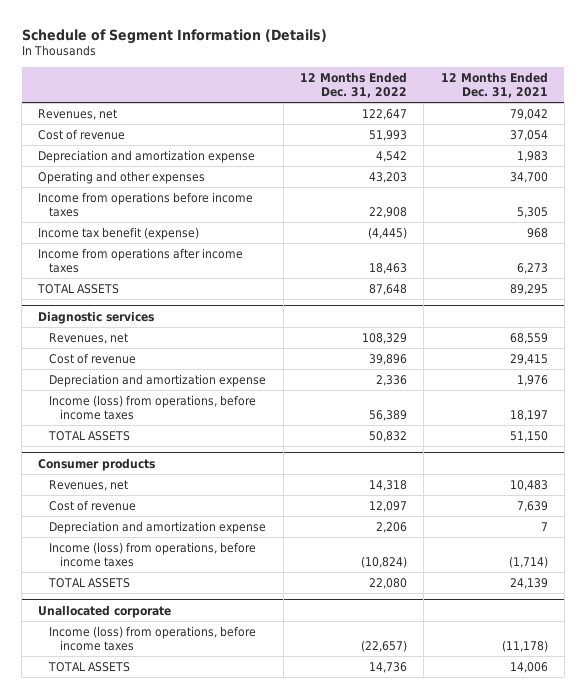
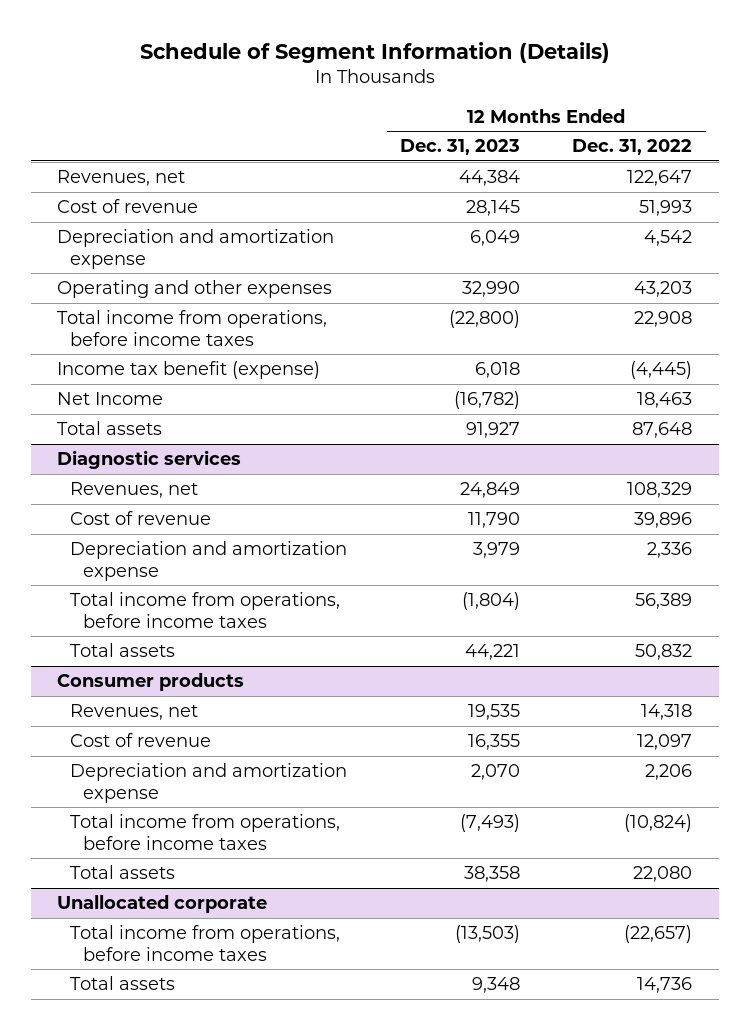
- | 12 Months Ended Dec. 31, 2022 | 12 Months Ended Dec. 31, 2021
+ | 12 Months Ended Dec. 31, 2023 | 12 Months Ended Dec. 31, 2022
- Income from operations before income taxes | 22,908 | 5,305
+ Total income from operations, before income taxes | (22,800) | 22,908
- Income from operations after income taxes | 18,463 | 6,273
- TOTAL ASSETS | 87,648 | 89,295
+ Net Income | (16,782) | 18,463
+ Total assets | 91,927 | 87,648
@ Diagnostic services
- Income (loss) from operations, before income taxes | 56,389 | 18,197
- TOTAL ASSETS | 50,832 | 51,150
+ Total income from operations, before income taxes | (1,804) | 56,389
+ Total assets | 44,221 | 50,832
@ Consumer products
- Income (loss) from operations, before income taxes | (10,824) | (1,714)
- TOTAL ASSETS | 22,080 | 24,139
+ Total income from operations, before income taxes | (7,493) | (10,824)
+ Total assets | 38,358 | 22,080
@ Unallocated corporate
- Income (loss) from operations, before income taxes | (22,657) | (11,178)
- TOTAL ASSETS | 14,736 | 14,006
+ Total income from operations, before income taxes | (13,503) | (22,657)
+ Total assets | 9,348 | 14,736

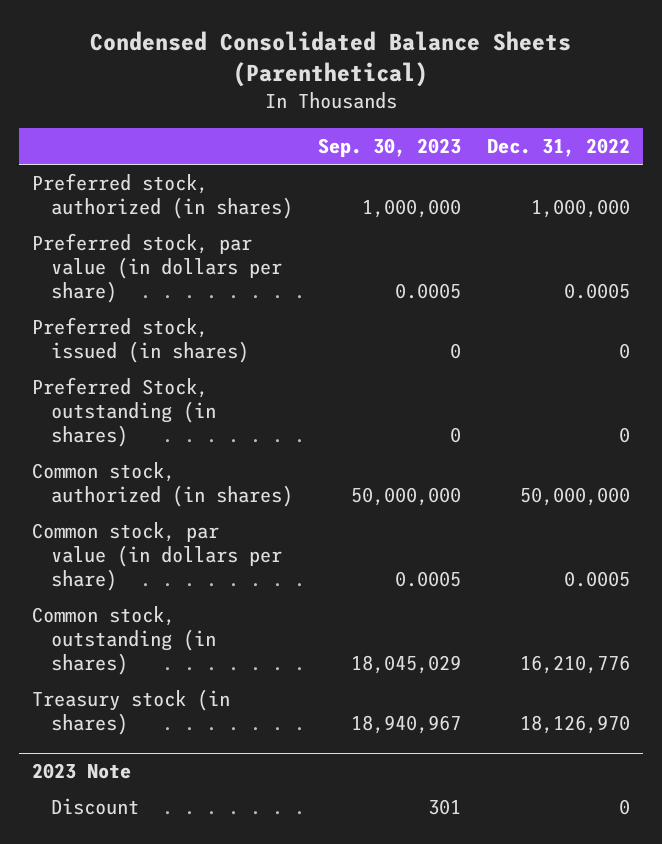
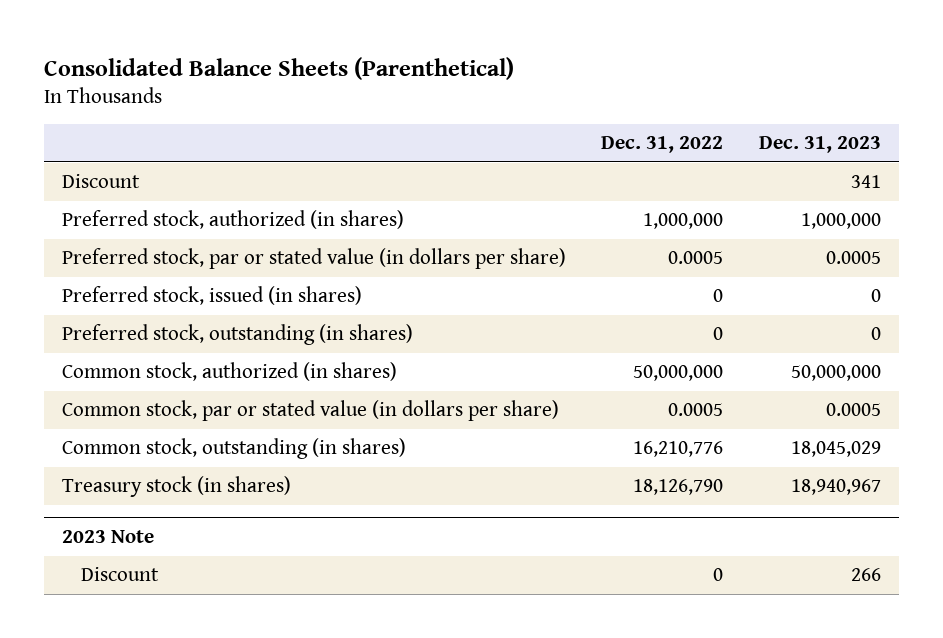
- Condensed Consolidated Balance Sheets (Parenthetical)
+ Consolidated Balance Sheets (Parenthetical)
- | Sep. 30, 2023 | Dec. 31, 2022
+ | Dec. 31, 2022 | Dec. 31, 2023
+ Discount | | 341
- Preferred stock, par value (in dollars per share) | 0.0005 | 0.0005
+ Preferred stock, par or stated value (in dollars per share) | 0.0005 | 0.0005
- Preferred Stock, outstanding (in shares) | 0 | 0
+ Preferred stock, outstanding (in shares) | 0 | 0
- Common stock, par value (in dollars per share) | 0.0005 | 0.0005
+ Common stock, par or stated value (in dollars per share) | 0.0005 | 0.0005
- Treasury stock (in shares) | 18,940,967 | 18,126,970
+ Treasury stock (in shares) | 18,126,790 | 18,940,967

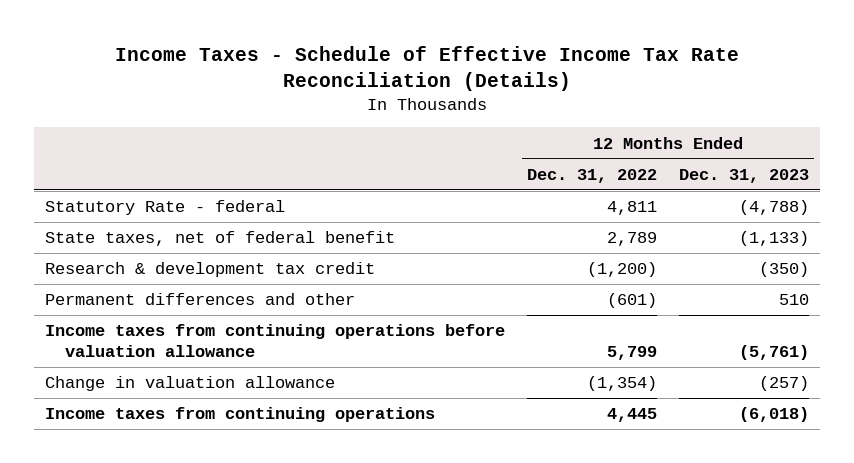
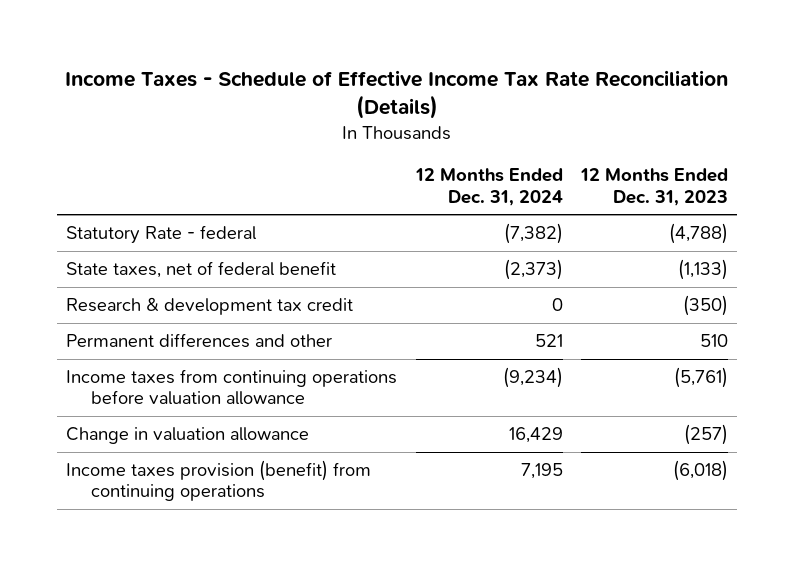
- | 12 Months Ended Dec. 31, 2022 | 12 Months Ended Dec. 31, 2023
+ | 12 Months Ended Dec. 31, 2024 | 12 Months Ended Dec. 31, 2023
- Income taxes from continuing operations | 4,445 | (6,018)
+ Income taxes provision (benefit) from continuing operations | 7,195 | (6,018)

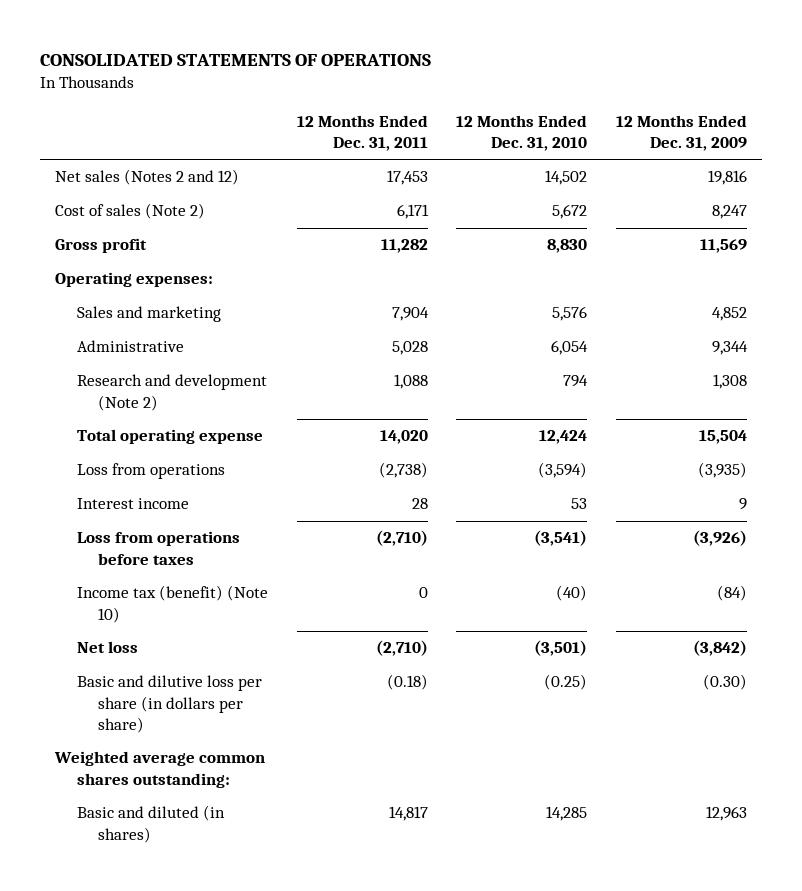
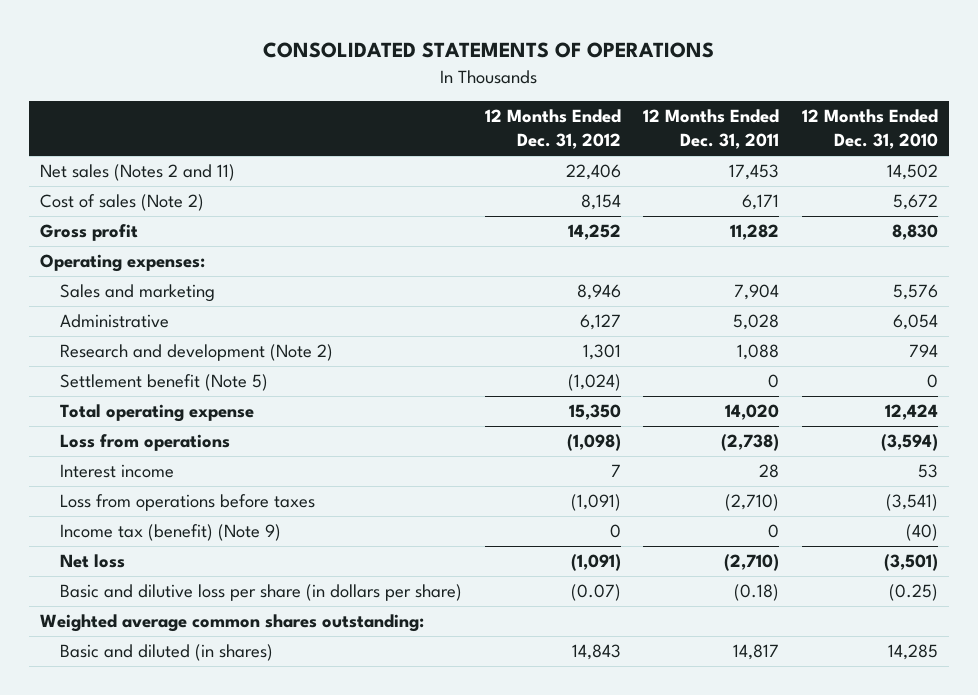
- | 12 Months Ended Dec. 31, 2011 | 12 Months Ended Dec. 31, 2010 | 12 Months Ended Dec. 31, 2009
+ | 12 Months Ended Dec. 31, 2012 | 12 Months Ended Dec. 31, 2011 | 12 Months Ended Dec. 31, 2010
- Net sales (Notes 2 and 12) | 17,453 | 14,502 | 19,816
+ Net sales (Notes 2 and 11) | 22,406 | 17,453 | 14,502
+ Settlement benefit (Note 5) | (1,024) | 0 | 0
- Income tax (benefit) (Note 10) | 0 | (40) | (84)
+ Income tax (benefit) (Note 9) | 0 | 0 | (40)

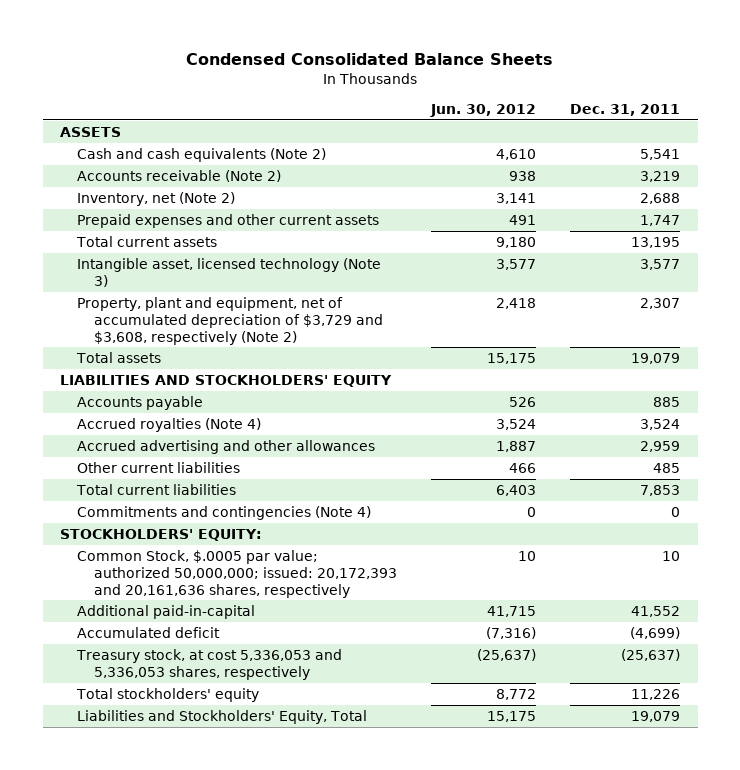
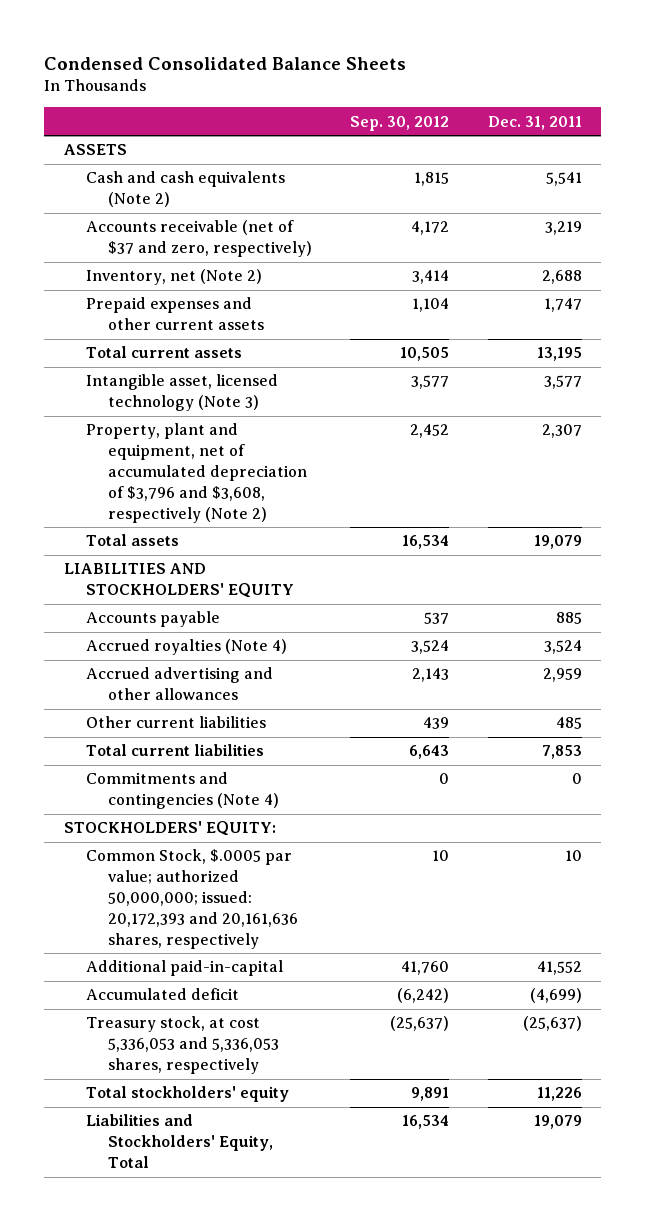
- | Jun. 30, 2012 | Dec. 31, 2011
+ | Sep. 30, 2012 | Dec. 31, 2011
- Accounts receivable (Note 2) | 938 | 3,219
+ Accounts receivable (net of $37 and zero, respectively) | 4,172 | 3,219
- Property, plant and equipment, net of accumulated depreciation of $3,729 and $3,608, respectively (Note 2) | 2,418 | 2,307
+ Property, plant and equipment, net of accumulated depreciation of $3,796 and $3,608, respectively (Note 2) | 2,452 | 2,307

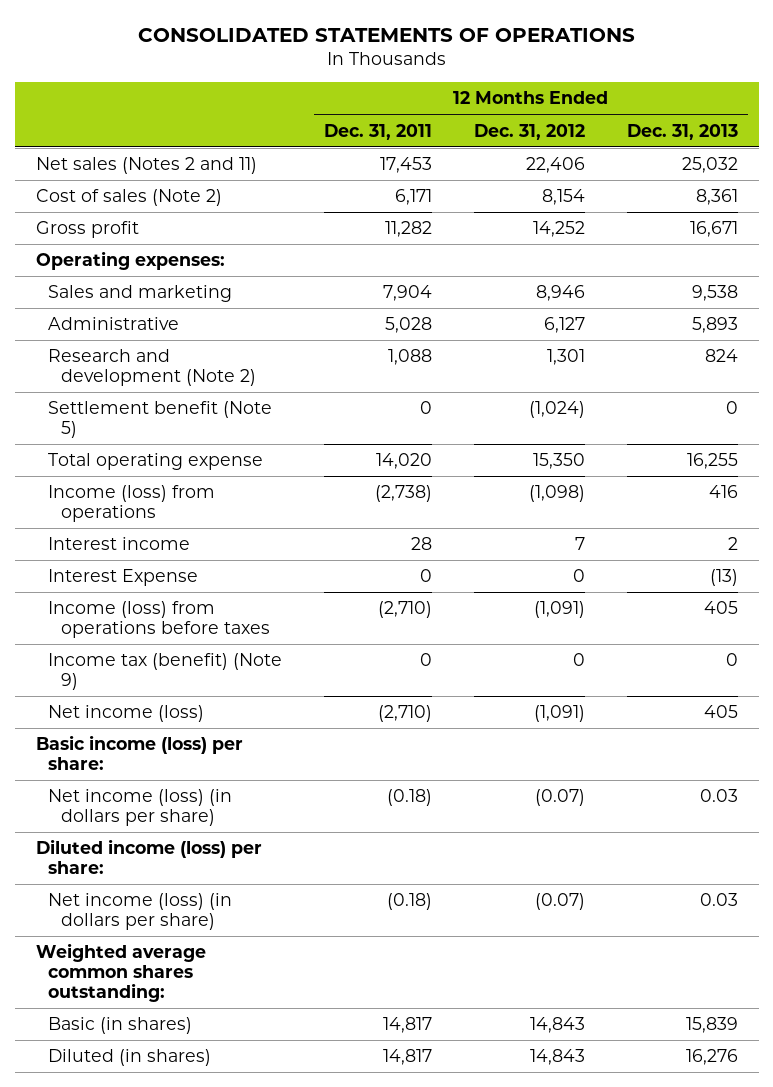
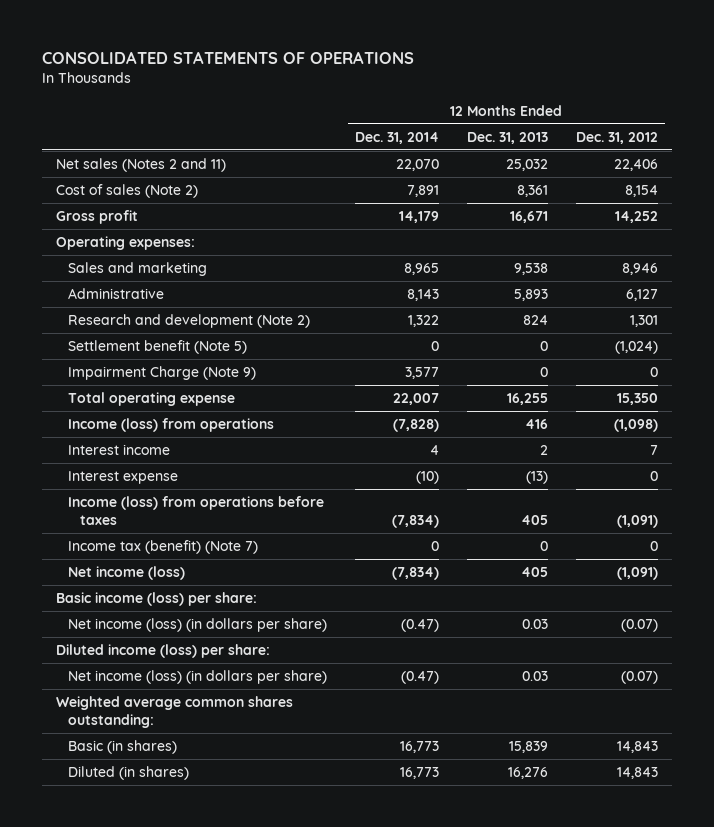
- | 12 Months Ended Dec. 31, 2011 | 12 Months Ended Dec. 31, 2012 | 12 Months Ended Dec. 31, 2013
+ | 12 Months Ended Dec. 31, 2014 | 12 Months Ended Dec. 31, 2013 | 12 Months Ended Dec. 31, 2012
+ Impairment Charge (Note 9) | 3,577 | 0 | 0
- Interest Expense | 0 | 0 | (13)
+ Interest expense | (10) | (13) | 0
- Income tax (benefit) (Note 9) | 0 | 0 | 0
+ Income tax (benefit) (Note 7) | 0 | 0 | 0

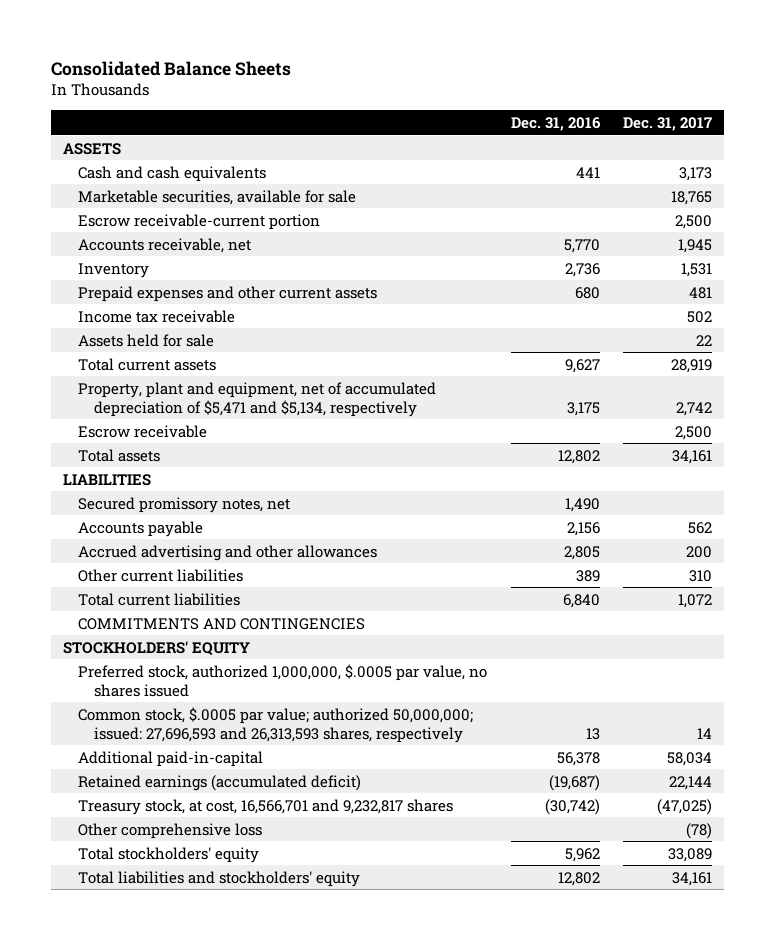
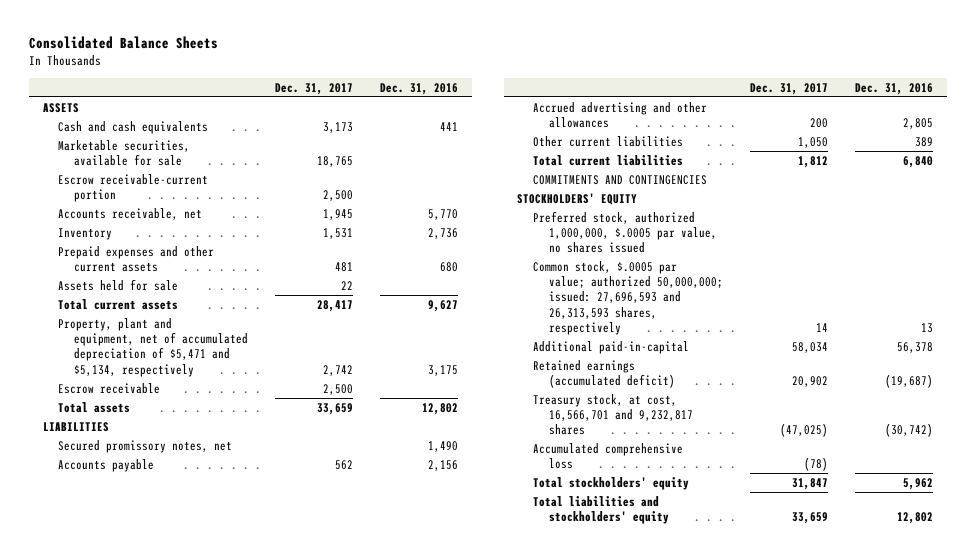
- | Dec. 31, 2016 | Dec. 31, 2017
+ | Dec. 31, 2017 | Dec. 31, 2016
- Income tax receivable | | 502
- Total current assets | 9,627 | 28,919
+ Total current assets | 28,417 | 9,627
- Total assets | 12,802 | 34,161
+ Total assets | 33,659 | 12,802
- Other current liabilities | 389 | 310
- Total current liabilities | 6,840 | 1,072
+ Other current liabilities | 1,050 | 389
+ Total current liabilities | 1,812 | 6,840
- Retained earnings (accumulated deficit) | (19,687) | 22,144
+ Retained earnings (accumulated deficit) | 20,902 | (19,687)
- Other comprehensive loss | | (78)
- Total stockholders' equity | 5,962 | 33,089
- Total liabilities and stockholders' equity | 12,802 | 34,161
+ Accumulated comprehensive loss | (78) |
+ Total stockholders' equity | 31,847 | 5,962
+ Total liabilities and stockholders' equity | 33,659 | 12,802

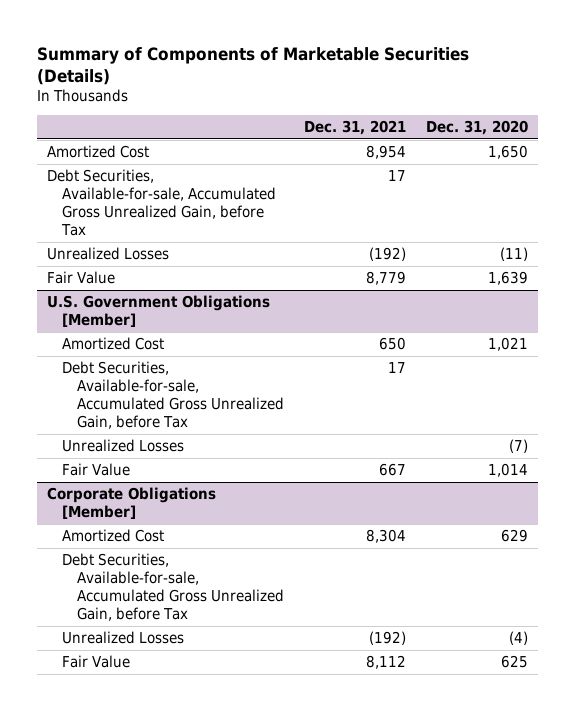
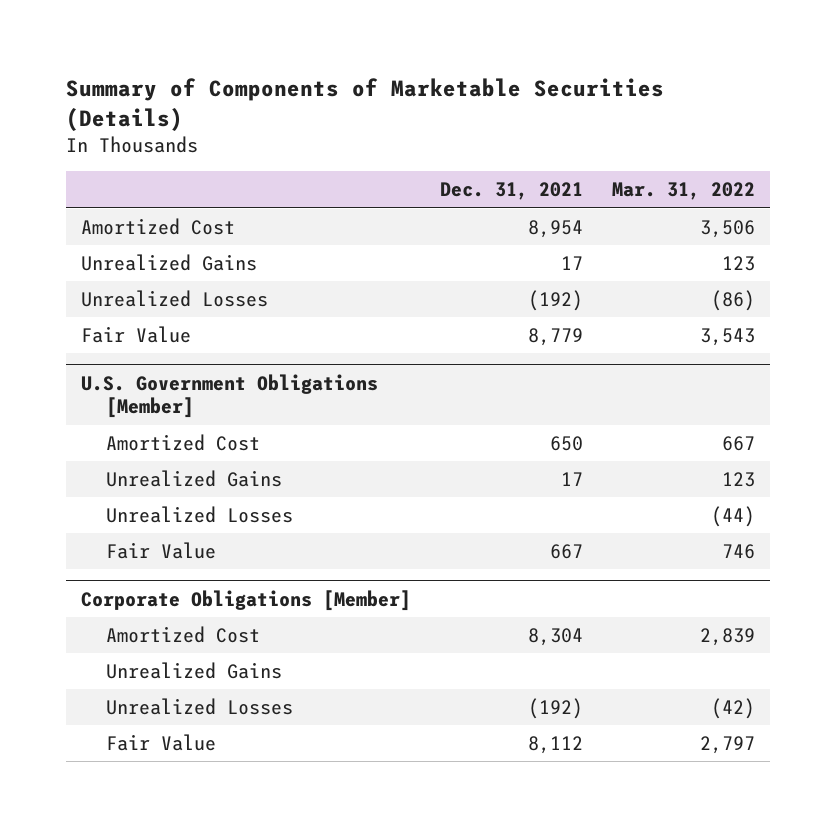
- | Dec. 31, 2021 | Dec. 31, 2020
+ | Dec. 31, 2021 | Mar. 31, 2022
- Debt Securities, Available-for-sale, Accumulated Gross Unrealized Gain, before Tax | 17 |
+ Unrealized Gains | 17 | 123
@ U.S. Government Obligations [Member]
- Debt Securities, Available-for-sale, Accumulated Gross Unrealized Gain, before Tax | 17 |
+ Unrealized Gains | 17 | 123
@ Corporate Obligations [Member]
- Debt Securities, Available-for-sale, Accumulated Gross Unrealized Gain, before Tax
+ Unrealized Gains

